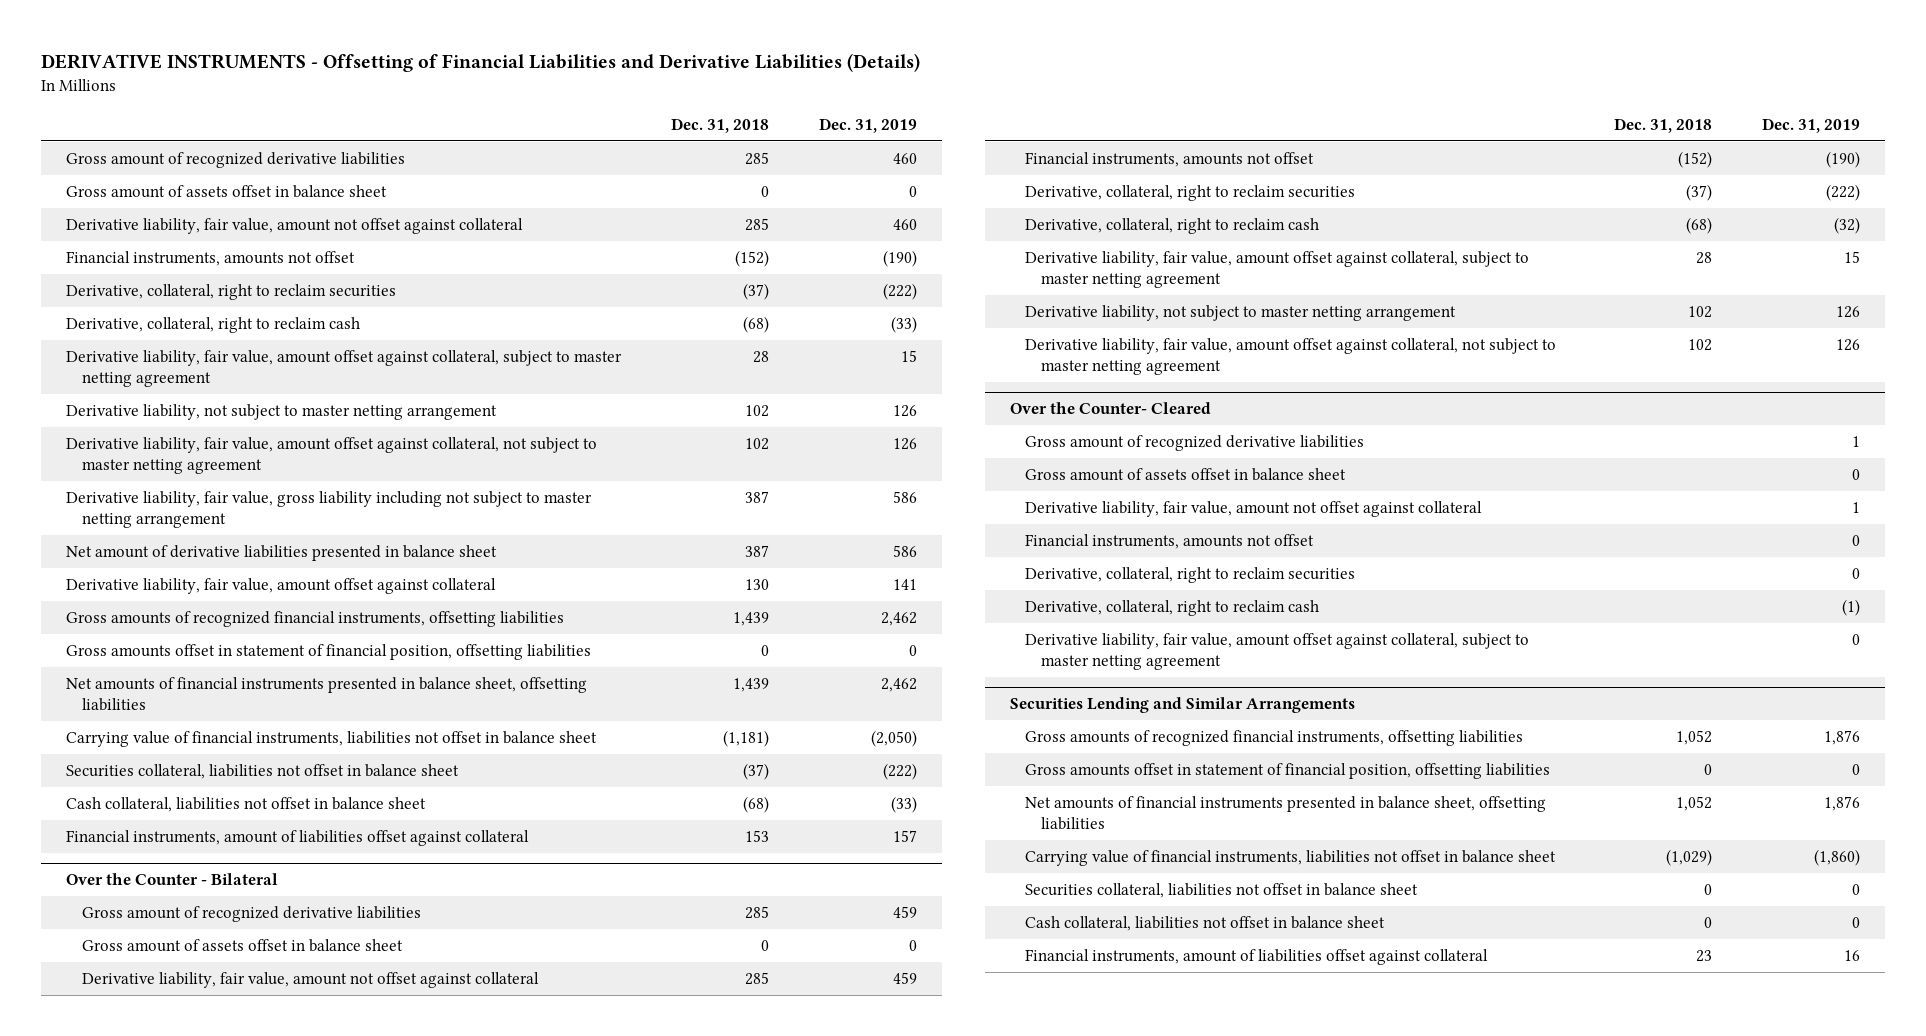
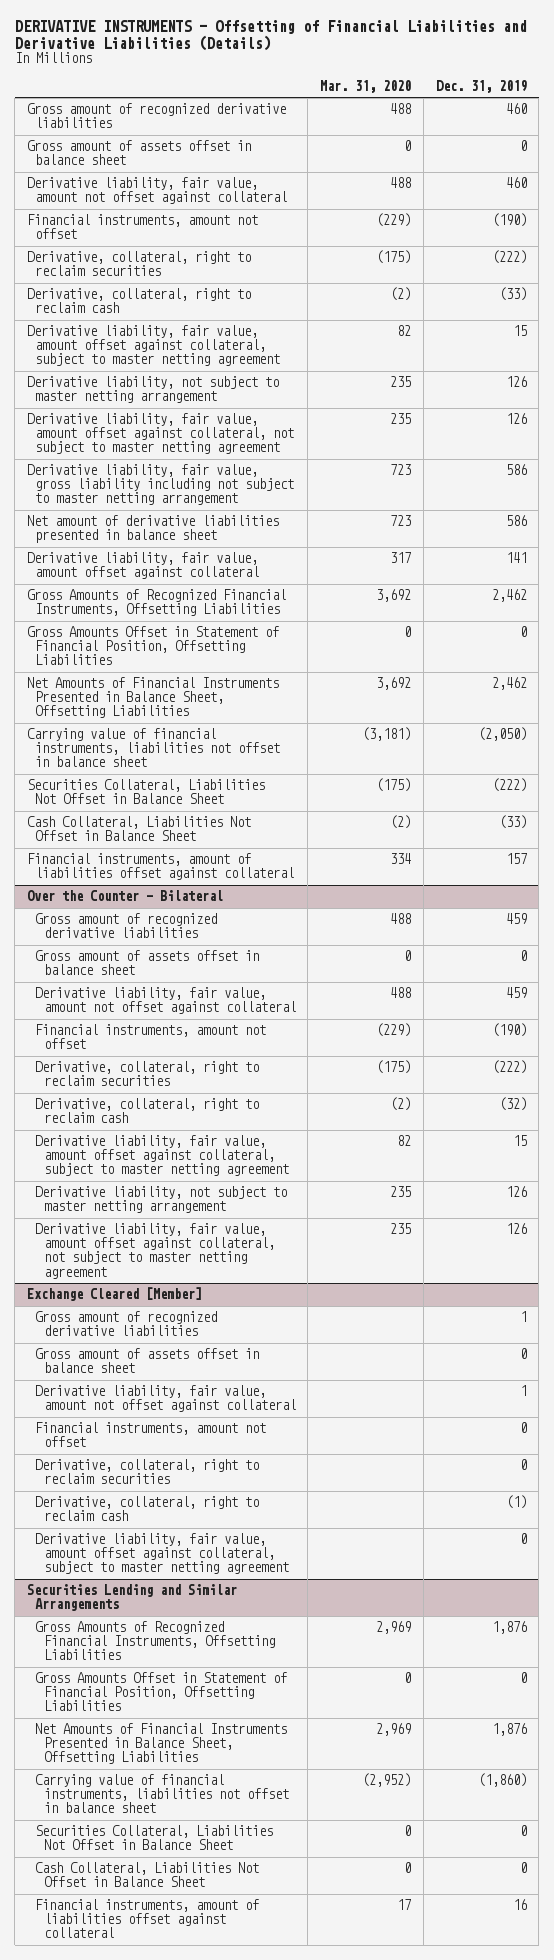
- | Dec. 31, 2018 | Dec. 31, 2019
+ | Mar. 31, 2020 | Dec. 31, 2019
- Financial instruments, amounts not offset | (152) | (190)
+ Financial instruments, amount not offset | (229) | (190)
- Gross amounts of recognized financial instruments, offsetting liabilities | 1,439 | 2,462
- Gross amounts offset in statement of financial position, offsetting liabilities | 0 | 0
- Net amounts of financial instruments presented in balance sheet, offsetting liabilities | 1,439 | 2,462
+ Gross Amounts of Recognized Financial Instruments, Offsetting Liabilities | 3,692 | 2,462
+ Gross Amounts Offset in Statement of Financial Position, Offsetting Liabilities | 0 | 0
+ Net Amounts of Financial Instruments Presented in Balance Sheet, Offsetting Liabilities | 3,692 | 2,462
- Securities collateral, liabilities not offset in balance sheet | (37) | (222)
- Cash collateral, liabilities not offset in balance sheet | (68) | (33)
+ Securities Collateral, Liabilities Not Offset in Balance Sheet | (175) | (222)
+ Cash Collateral, Liabilities Not Offset in Balance Sheet | (2) | (33)
@ Over the Counter - Bilateral
- Financial instruments, amounts not offset | (152) | (190)
+ Financial instruments, amount not offset | (229) | (190)
- Over the Counter- Cleared
+ Exchange Cleared [Member]
- Financial instruments, amounts not offset | | 0
+ Financial instruments, amount not offset | | 0
@ Securities Lending and Similar Arrangements
- Gross amounts of recognized financial instruments, offsetting liabilities | 1,052 | 1,876
- Gross amounts offset in statement of financial position, offsetting liabilities | 0 | 0
- Net amounts of financial instruments presented in balance sheet, offsetting liabilities | 1,052 | 1,876
+ Gross Amounts of Recognized Financial Instruments, Offsetting Liabilities | 2,969 | 1,876
+ Gross Amounts Offset in Statement of Financial Position, Offsetting Liabilities | 0 | 0
+ Net Amounts of Financial Instruments Presented in Balance Sheet, Offsetting Liabilities | 2,969 | 1,876
- Securities collateral, liabilities not offset in balance sheet | 0 | 0
- Cash collateral, liabilities not offset in balance sheet | 0 | 0
+ Securities Collateral, Liabilities Not Offset in Balance Sheet | 0 | 0
+ Cash Collateral, Liabilities Not Offset in Balance Sheet | 0 | 0

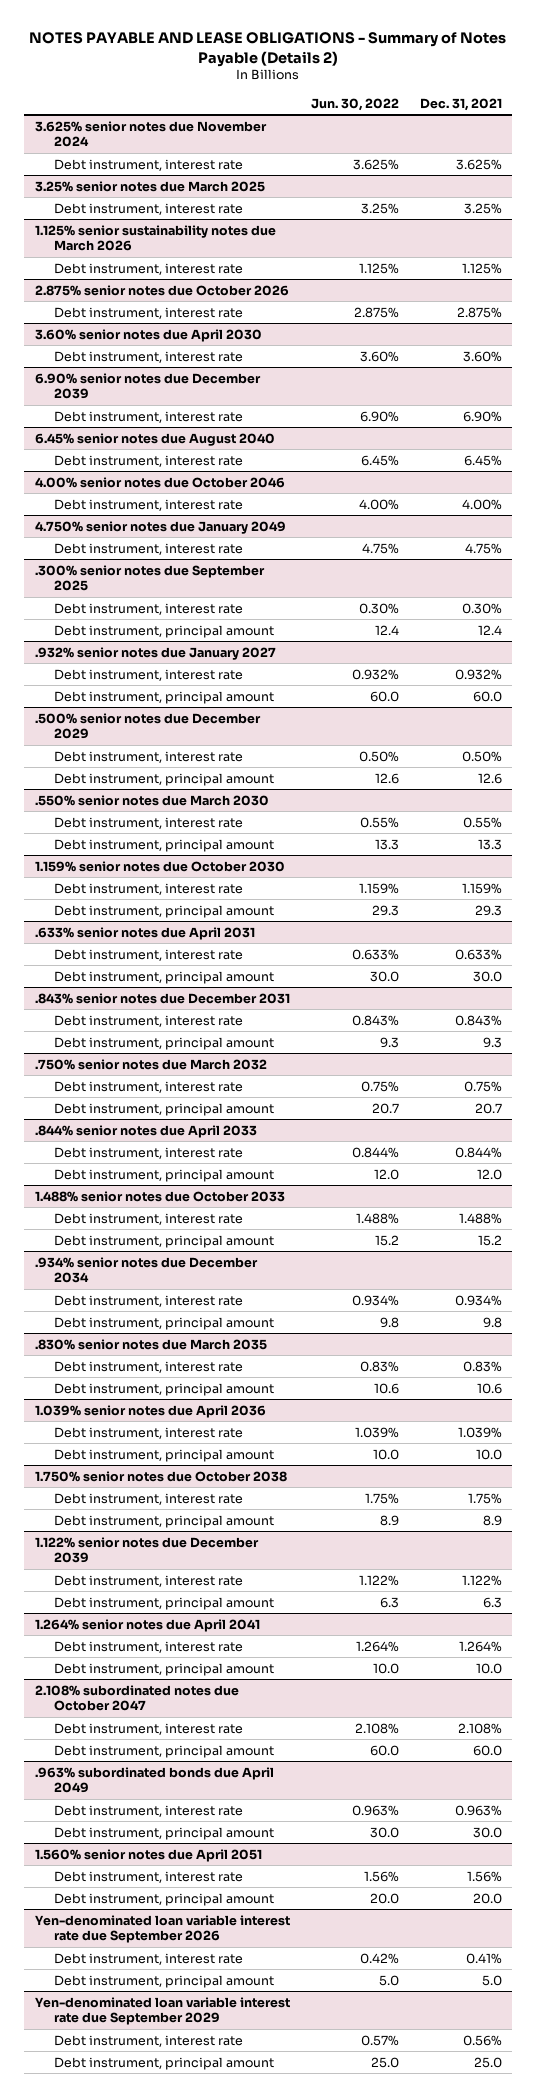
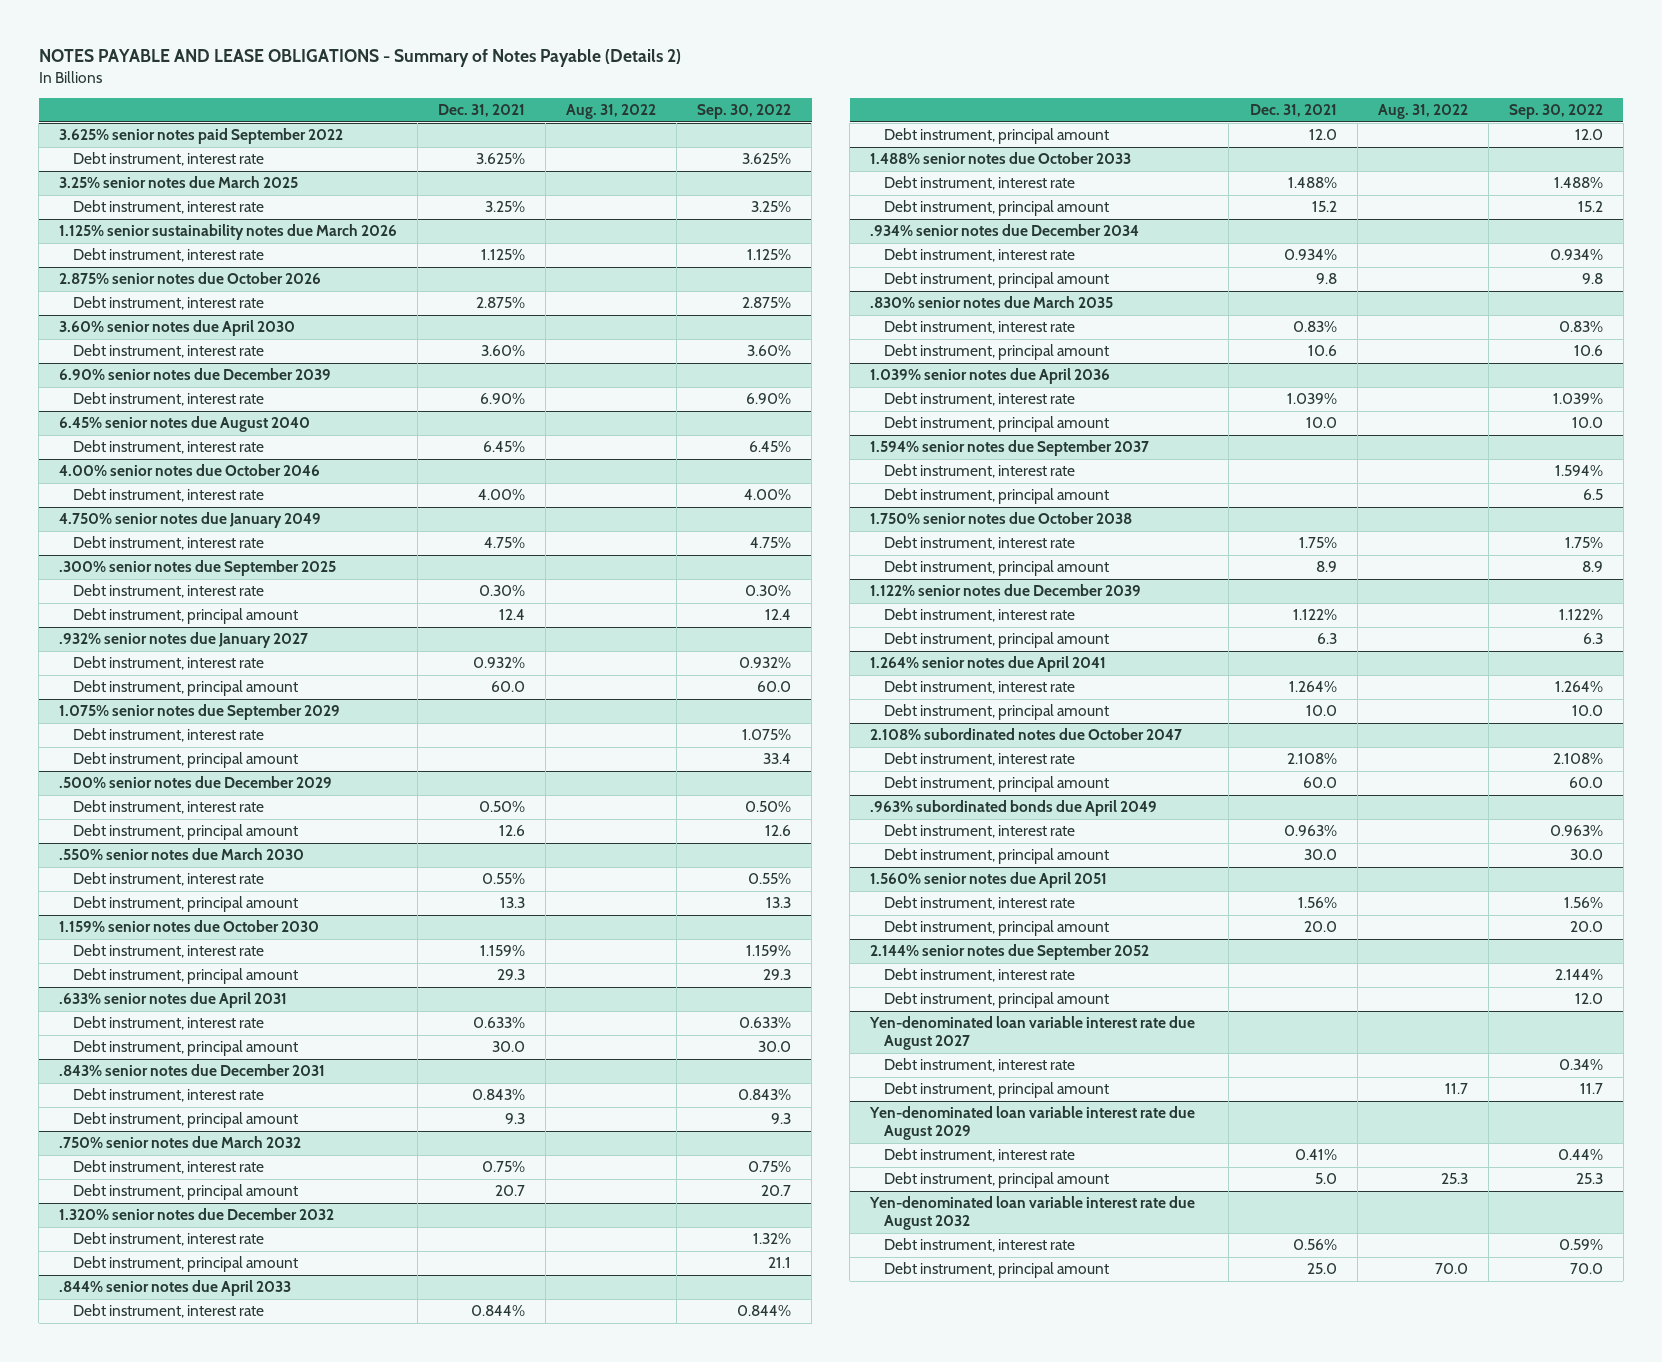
- | Jun. 30, 2022 | Dec. 31, 2021
+ | Dec. 31, 2021 | Aug. 31, 2022 | Sep. 30, 2022
- 3.625% senior notes due November 2024
+ 3.625% senior notes paid September 2022
+ 1.075% senior notes due September 2029
+ Debt instrument, interest rate | | | 1.075%
+ Debt instrument, principal amount | | | 33.4
+ 1.320% senior notes due December 2032
+ Debt instrument, interest rate | | | 1.32%
+ Debt instrument, principal amount | | | 21.1
+ 1.594% senior notes due September 2037
+ Debt instrument, interest rate | | | 1.594%
+ Debt instrument, principal amount | | | 6.5
- Yen-denominated loan variable interest rate due September 2026
+ 2.144% senior notes due September 2052
+ Debt instrument, interest rate | | | 2.144%
+ Debt instrument, principal amount | | | 12.0
+ Yen-denominated loan variable interest rate due August 2027
+ Debt instrument, interest rate | | | 0.34%
+ Debt instrument, principal amount | | 11.7 | 11.7
+ Yen-denominated loan variable interest rate due August 2029
- Yen-denominated loan variable interest rate due September 2029
+ Yen-denominated loan variable interest rate due August 2032

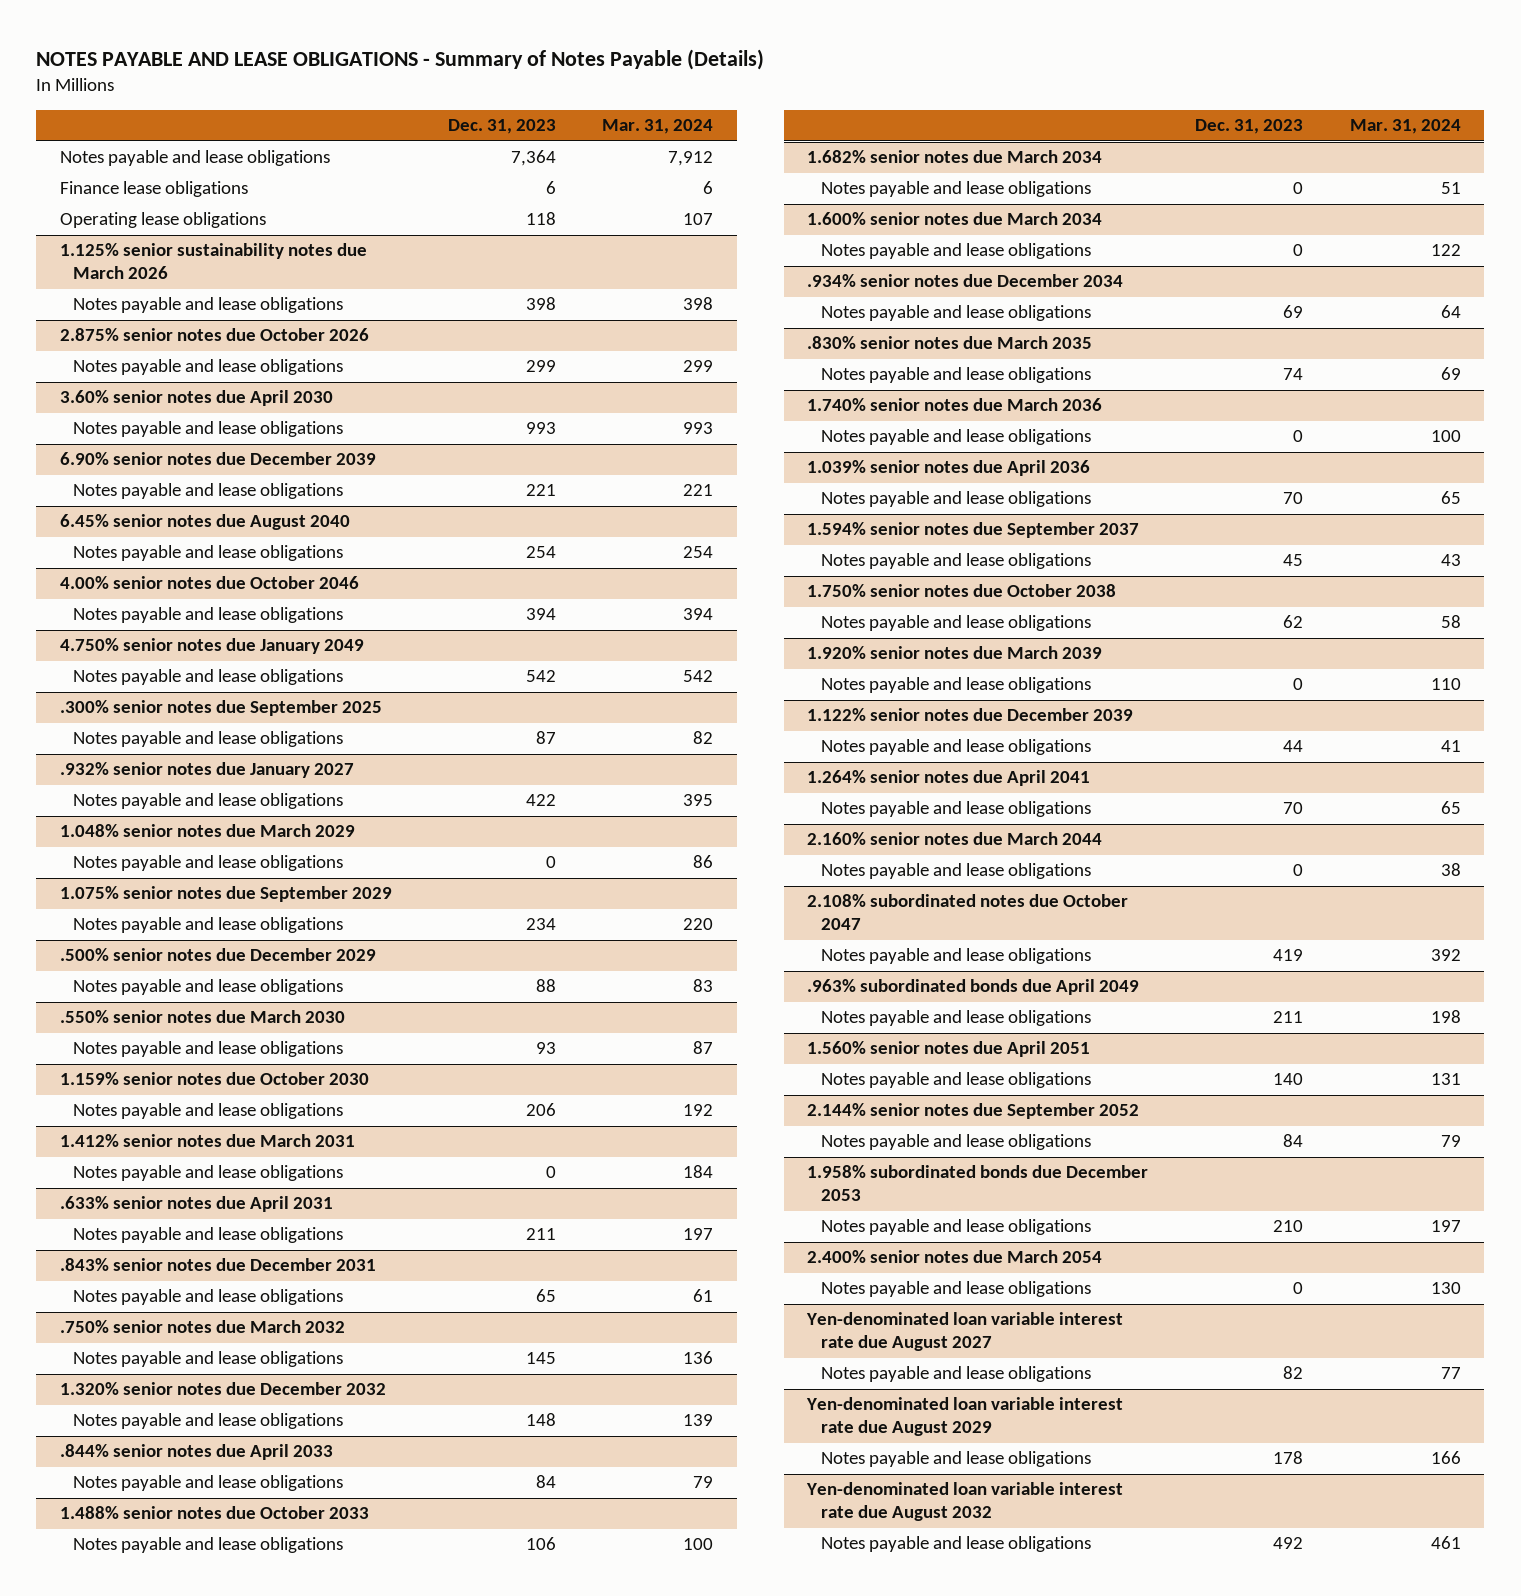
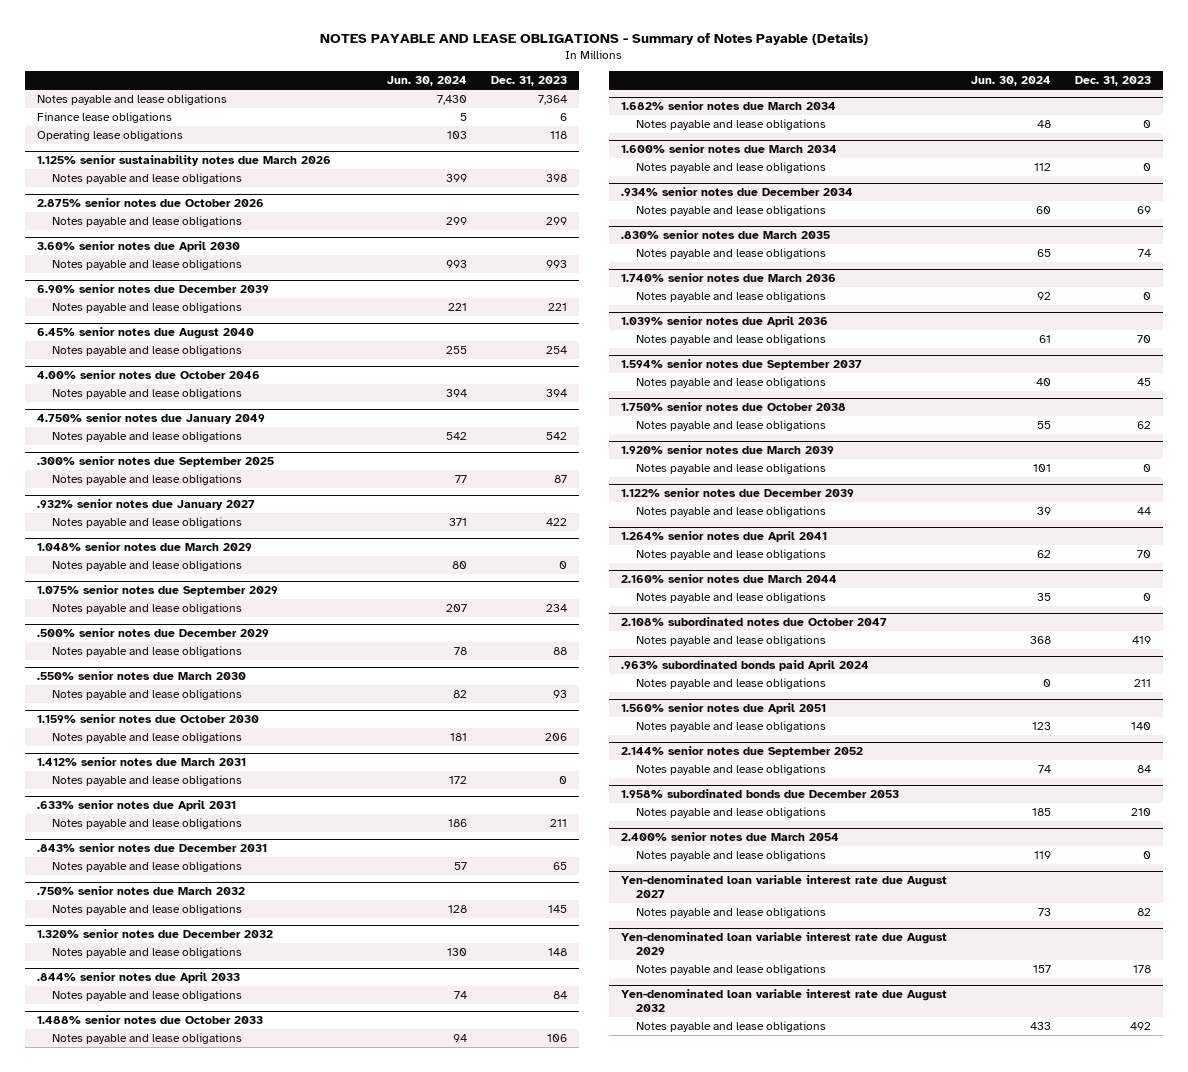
- | Dec. 31, 2023 | Mar. 31, 2024
+ | Jun. 30, 2024 | Dec. 31, 2023
- .963% subordinated bonds due April 2049
+ .963% subordinated bonds paid April 2024

